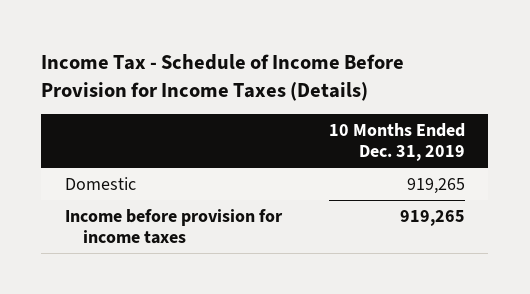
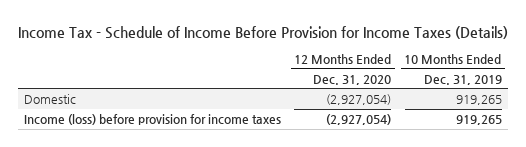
- | 10 Months Ended Dec. 31, 2019
+ | 12 Months Ended Dec. 31, 2020 | 10 Months Ended Dec. 31, 2019
- Income before provision for income taxes | 919,265
+ Income (loss) before provision for income taxes | (2,927,054) | 919,265

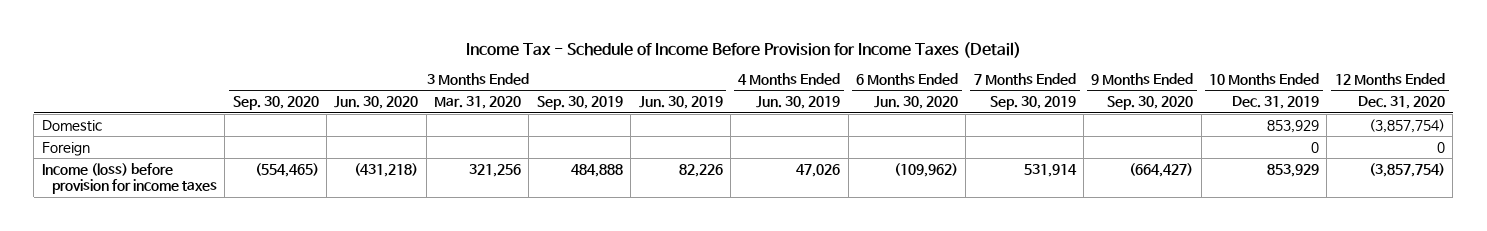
- Income Tax - Schedule of Income Before Provision for Income Taxes (Details)
+ Income Tax - Schedule of Income Before Provision for Income Taxes (Detail)
- | 12 Months Ended Dec. 31, 2020 | 10 Months Ended Dec. 31, 2019
+ | 3 Months Ended Sep. 30, 2020 | 3 Months Ended Jun. 30, 2020 | 3 Months Ended Mar. 31, 2020 | 3 Months Ended Sep. 30, 2019 | 3 Months Ended Jun. 30, 2019 | 4 Months Ended Jun. 30, 2019 | 6 Months Ended Jun. 30, 2020 | 7 Months Ended Sep. 30, 2019 | 9 Months Ended Sep. 30, 2020 | 10 Months Ended Dec. 31, 2019 | 12 Months Ended Dec. 31, 2020
- Domestic | (2,927,054) | 919,265
- Income (loss) before provision for income taxes | (2,927,054) | 919,265
+ Domestic | | | | | | | | | | 853,929 | (3,857,754)
+ Foreign | | | | | | | | | | 0 | 0
+ Income (loss) before provision for income taxes | (554,465) | (431,218) | 321,256 | 484,888 | 82,226 | 47,026 | (109,962) | 531,914 | (664,427) | 853,929 | (3,857,754)

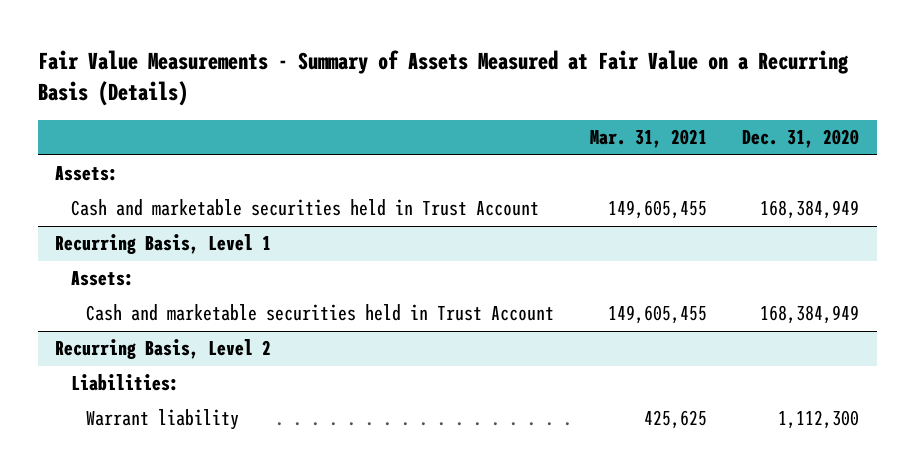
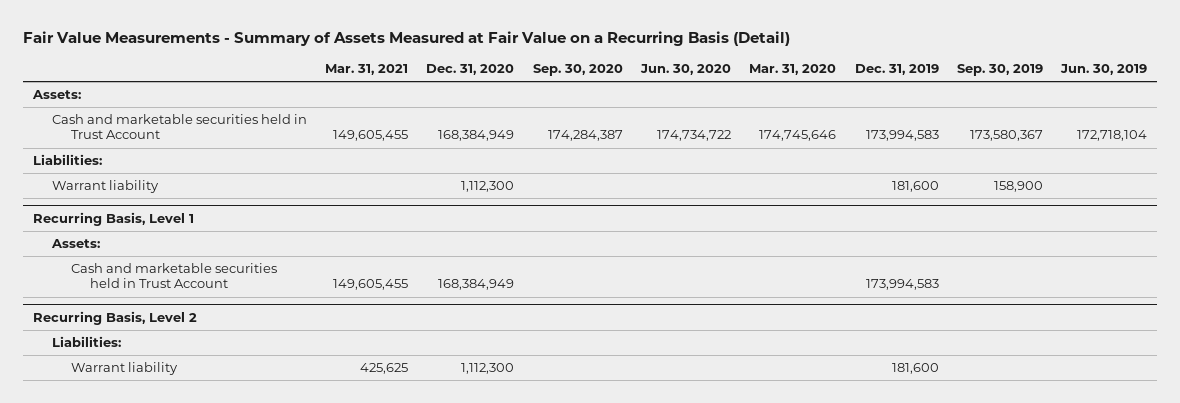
- Fair Value Measurements - Summary of Assets Measured at Fair Value on a Recurring Basis (Details)
+ Fair Value Measurements - Summary of Assets Measured at Fair Value on a Recurring Basis (Detail)
- | Mar. 31, 2021 | Dec. 31, 2020
+ | Mar. 31, 2021 | Dec. 31, 2020 | Sep. 30, 2020 | Jun. 30, 2020 | Mar. 31, 2020 | Dec. 31, 2019 | Sep. 30, 2019 | Jun. 30, 2019
+ Liabilities:
+ Warrant liability | | 1,112,300 | | | | 181,600 | 158,900 |

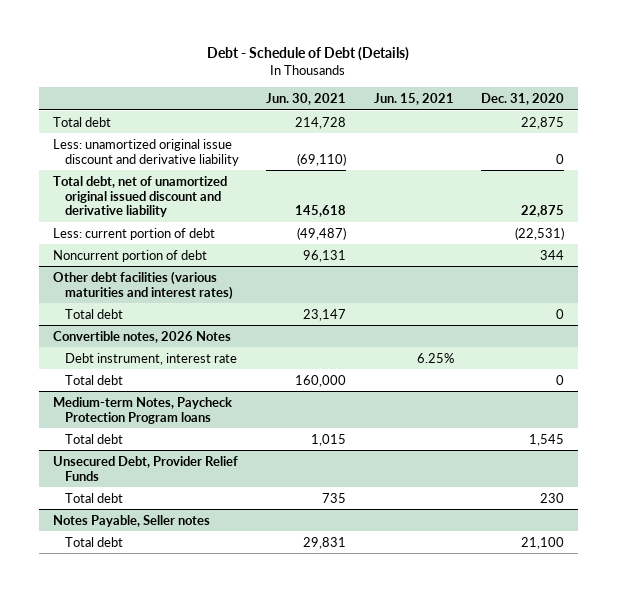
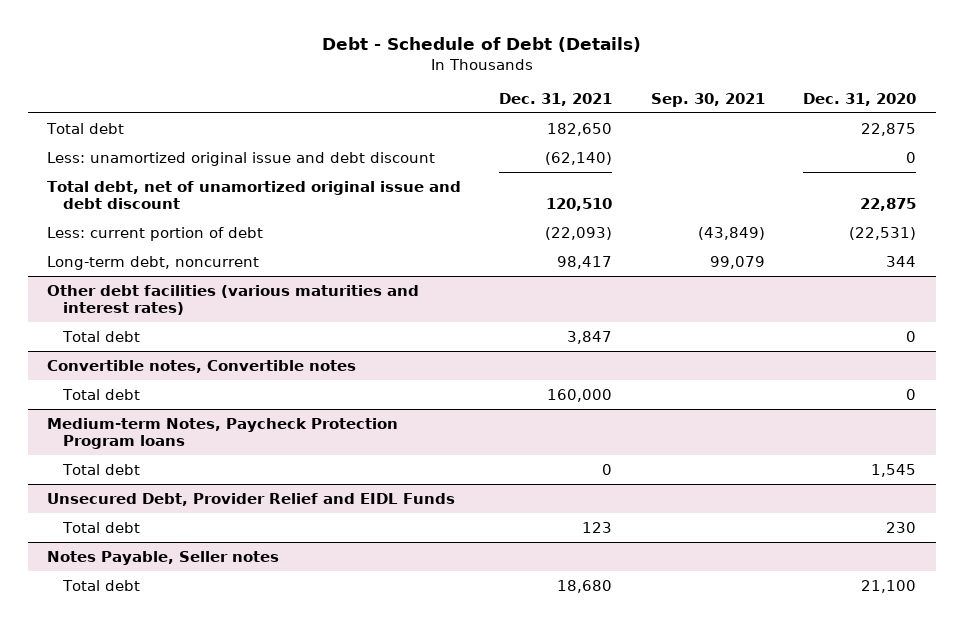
- | Jun. 30, 2021 | Jun. 15, 2021 | Dec. 31, 2020
+ | Dec. 31, 2021 | Sep. 30, 2021 | Dec. 31, 2020
- Less: unamortized original issue discount and derivative liability | (69,110) | | 0
- Total debt, net of unamortized original issued discount and derivative liability | 145,618 | | 22,875
+ Less: unamortized original issue and debt discount | (62,140) | | 0
+ Total debt, net of unamortized original issue and debt discount | 120,510 | | 22,875
- Noncurrent portion of debt | 96,131 | | 344
+ Long-term debt, noncurrent | 98,417 | 99,079 | 344
- Convertible notes, 2026 Notes
- Debt instrument, interest rate | | 6.25% |
+ Convertible notes, Convertible notes
- Unsecured Debt, Provider Relief Funds
+ Unsecured Debt, Provider Relief and EIDL Funds

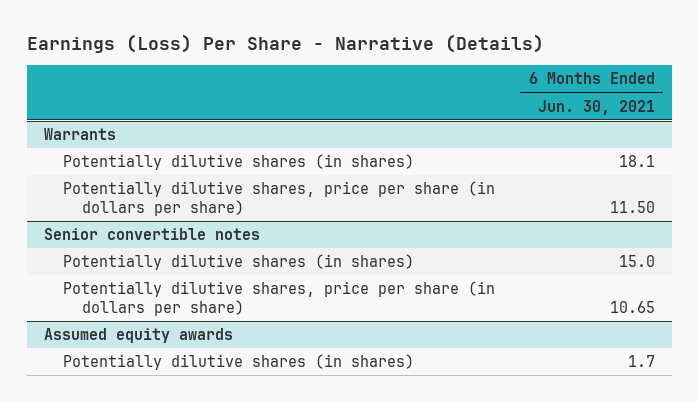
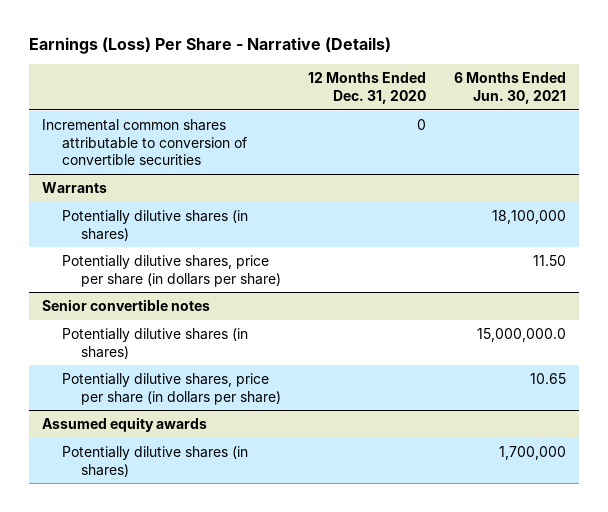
- | 6 Months Ended Jun. 30, 2021
+ | 12 Months Ended Dec. 31, 2020 | 6 Months Ended Jun. 30, 2021
+ Incremental common shares attributable to conversion of convertible securities | 0 |
@ Warrants
- Potentially dilutive shares (in shares) | 18.1
+ Potentially dilutive shares (in shares) | | 18,100,000
@ Senior convertible notes
- Potentially dilutive shares (in shares) | 15.0
+ Potentially dilutive shares (in shares) | | 15,000,000.0
@ Assumed equity awards
- Potentially dilutive shares (in shares) | 1.7
+ Potentially dilutive shares (in shares) | | 1,700,000

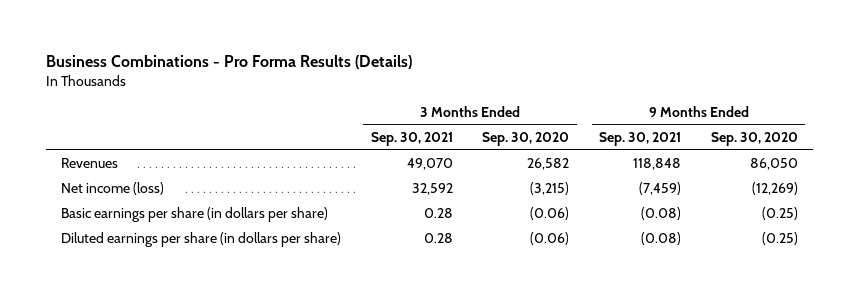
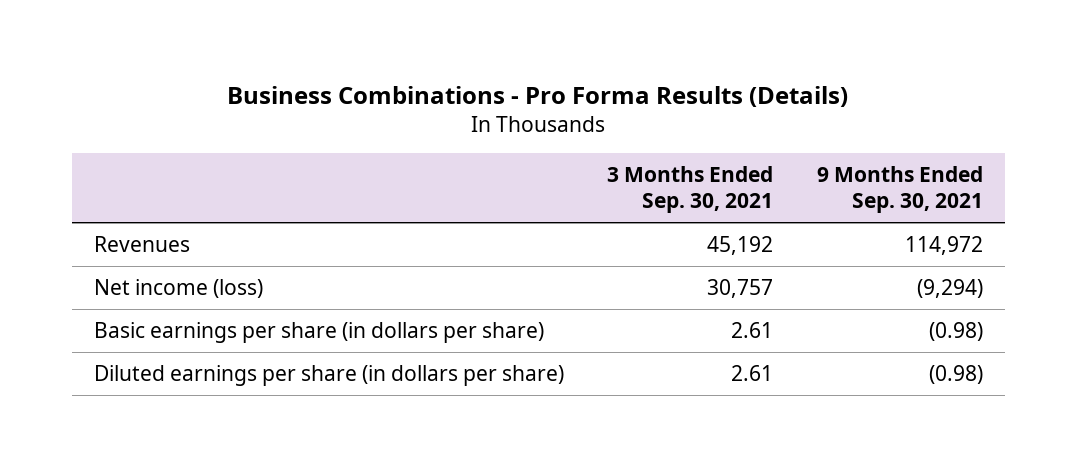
- | 3 Months Ended Sep. 30, 2021 | 3 Months Ended Sep. 30, 2020 | 9 Months Ended Sep. 30, 2021 | 9 Months Ended Sep. 30, 2020
+ | 3 Months Ended Sep. 30, 2021 | 9 Months Ended Sep. 30, 2021
- Revenues | 49,070 | 26,582 | 118,848 | 86,050
- Net income (loss) | 32,592 | (3,215) | (7,459) | (12,269)
- Basic earnings per share (in dollars per share) | 0.28 | (0.06) | (0.08) | (0.25)
- Diluted earnings per share (in dollars per share) | 0.28 | (0.06) | (0.08) | (0.25)
+ Revenues | 45,192 | 114,972
+ Net income (loss) | 30,757 | (9,294)
+ Basic earnings per share (in dollars per share) | 2.61 | (0.98)
+ Diluted earnings per share (in dollars per share) | 2.61 | (0.98)

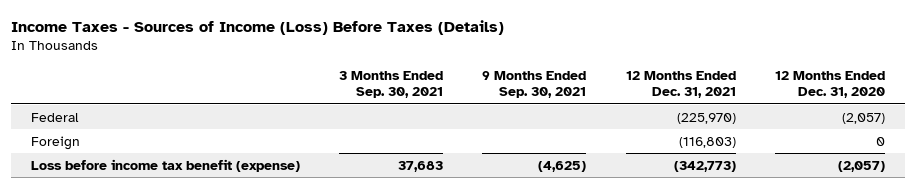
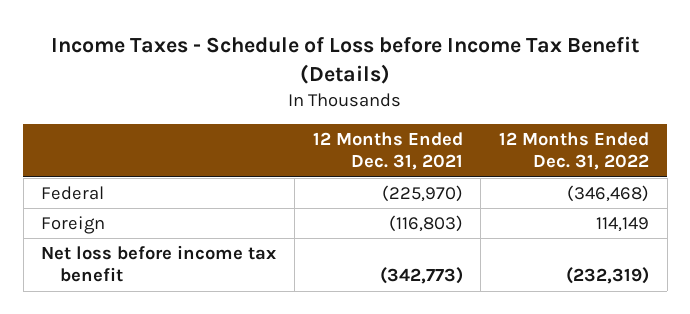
- Income Taxes - Sources of Income (Loss) Before Taxes (Details)
+ Income Taxes - Schedule of Loss before Income Tax Benefit (Details)
- | 3 Months Ended Sep. 30, 2021 | 9 Months Ended Sep. 30, 2021 | 12 Months Ended Dec. 31, 2021 | 12 Months Ended Dec. 31, 2020
+ | 12 Months Ended Dec. 31, 2021 | 12 Months Ended Dec. 31, 2022
- Loss before income tax benefit (expense) | 37,683 | (4,625) | (342,773) | (2,057)
+ Net loss before income tax benefit | (342,773) | (232,319)

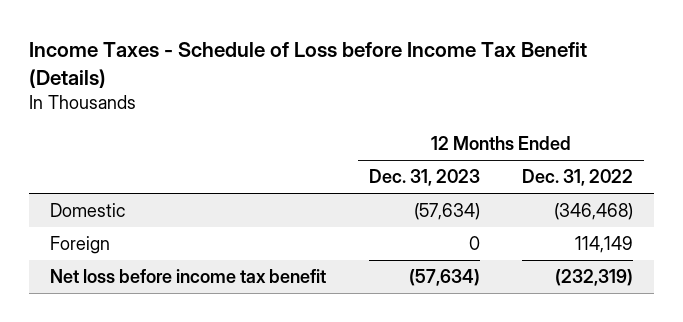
- | 12 Months Ended Dec. 31, 2021 | 12 Months Ended Dec. 31, 2022
+ | 12 Months Ended Dec. 31, 2023 | 12 Months Ended Dec. 31, 2022
- Federal | (225,970) | (346,468)
+ Domestic | (57,634) | (346,468)

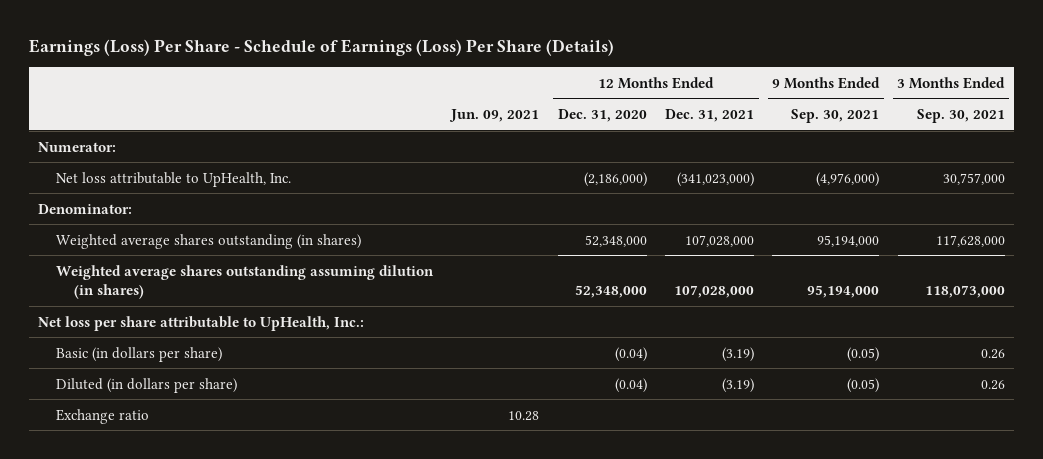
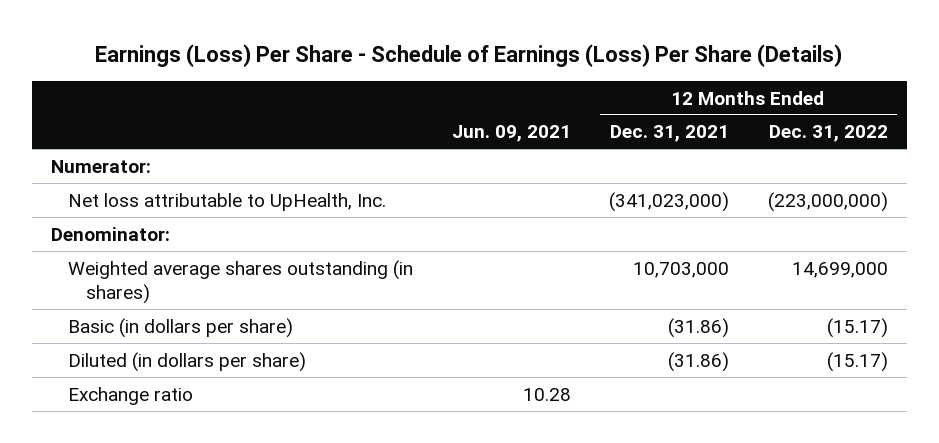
- | Jun. 09, 2021 | 12 Months Ended Dec. 31, 2020 | 12 Months Ended Dec. 31, 2021 | 9 Months Ended Sep. 30, 2021 | 3 Months Ended Sep. 30, 2021
+ | Jun. 09, 2021 | 12 Months Ended Dec. 31, 2021 | 12 Months Ended Dec. 31, 2022
- Weighted average shares outstanding (in shares) | | 52,348,000 | 107,028,000 | 95,194,000 | 117,628,000
- Weighted average shares outstanding assuming dilution (in shares) | | 52,348,000 | 107,028,000 | 95,194,000 | 118,073,000
- Net loss per share attributable to UpHealth, Inc.:
- Basic (in dollars per share) | | (0.04) | (3.19) | (0.05) | 0.26
- Diluted (in dollars per share) | | (0.04) | (3.19) | (0.05) | 0.26
+ Weighted average shares outstanding (in shares) | | 10,703,000 | 14,699,000
+ Basic (in dollars per share) | | (31.86) | (15.17)
+ Diluted (in dollars per share) | | (31.86) | (15.17)

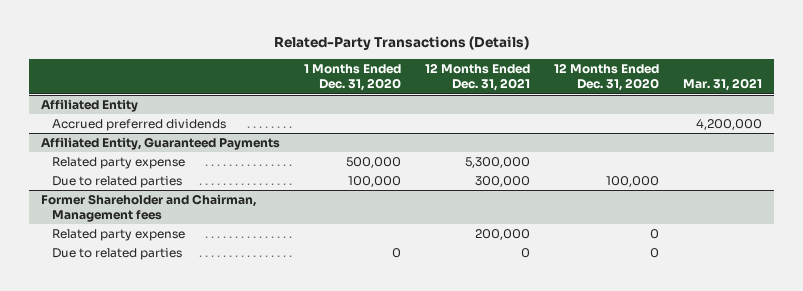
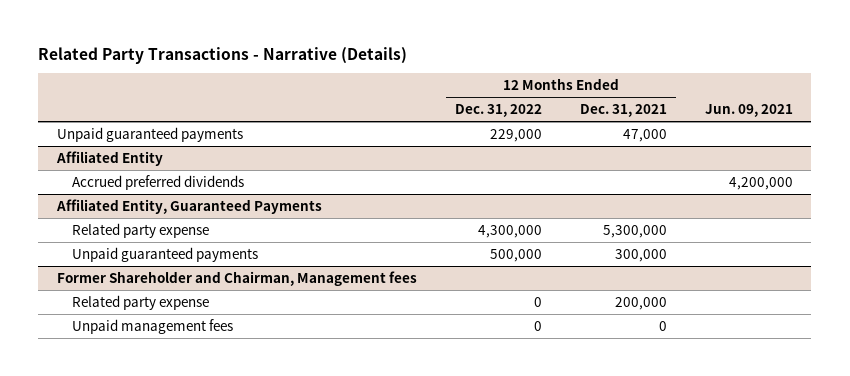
- Related-Party Transactions (Details)
+ Related Party Transactions - Narrative (Details)
- | 1 Months Ended Dec. 31, 2020 | 12 Months Ended Dec. 31, 2021 | 12 Months Ended Dec. 31, 2020 | Mar. 31, 2021
+ | 12 Months Ended Dec. 31, 2022 | 12 Months Ended Dec. 31, 2021 | Jun. 09, 2021
+ Unpaid guaranteed payments | 229,000 | 47,000 |
@ Affiliated Entity, Guaranteed Payments
- Due to related parties | 100,000 | 300,000 | 100,000 |
+ Unpaid guaranteed payments | 500,000 | 300,000 |
@ Former Shareholder and Chairman, Management fees
- Due to related parties | 0 | 0 | 0 |
+ Unpaid management fees | 0 | 0 |

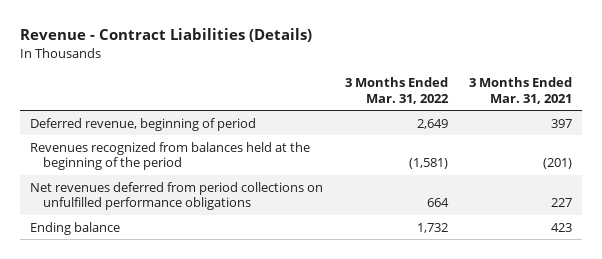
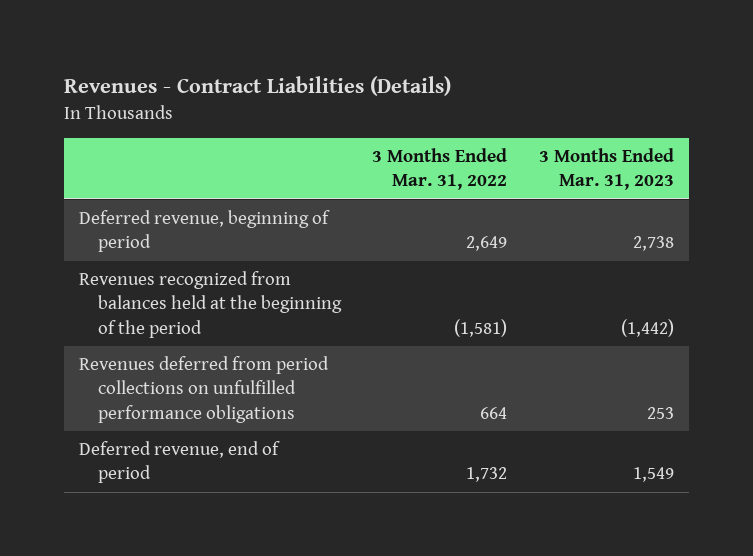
- Revenue - Contract Liabilities (Details)
+ Revenues - Contract Liabilities (Details)
- | 3 Months Ended Mar. 31, 2022 | 3 Months Ended Mar. 31, 2021
+ | 3 Months Ended Mar. 31, 2022 | 3 Months Ended Mar. 31, 2023
- Net revenues deferred from period collections on unfulfilled performance obligations | 664 | 227
- Ending balance | 1,732 | 423
+ Revenues deferred from period collections on unfulfilled performance obligations | 664 | 253
+ Deferred revenue, end of period | 1,732 | 1,549

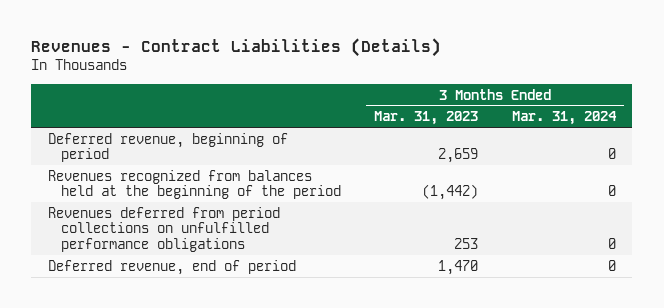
- | 3 Months Ended Mar. 31, 2022 | 3 Months Ended Mar. 31, 2023
+ | 3 Months Ended Mar. 31, 2023 | 3 Months Ended Mar. 31, 2024
- Deferred revenue, beginning of period | 2,649 | 2,738
+ Deferred revenue, beginning of period | 2,659 | 0
- Deferred revenue, end of period | 1,732 | 1,549
+ Deferred revenue, end of period | 1,470 | 0

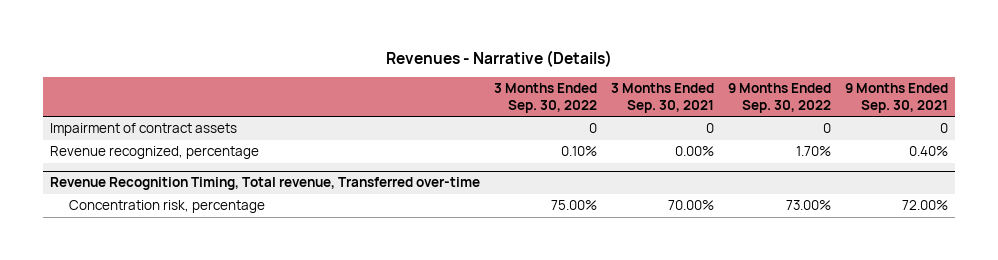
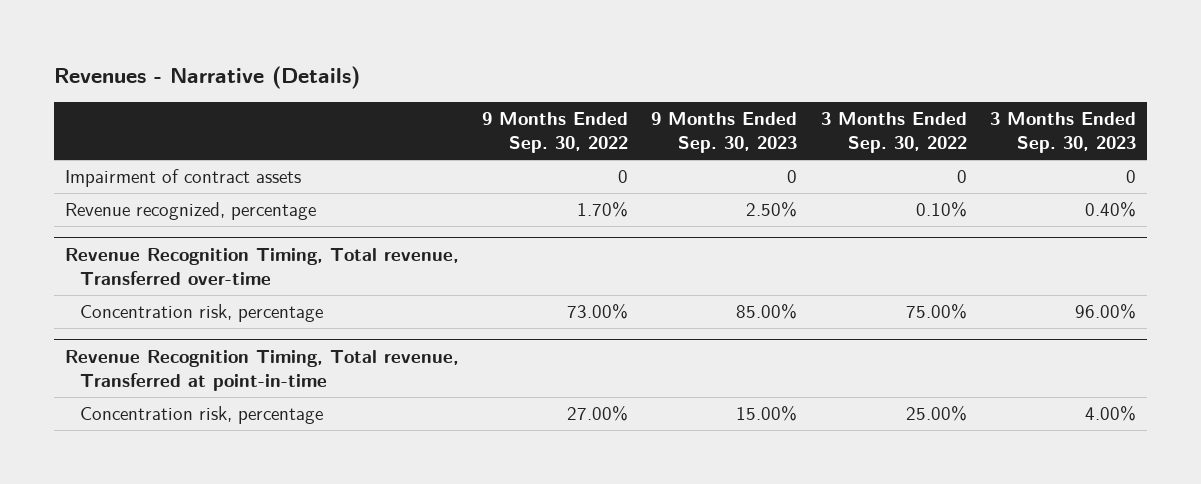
- | 3 Months Ended Sep. 30, 2022 | 3 Months Ended Sep. 30, 2021 | 9 Months Ended Sep. 30, 2022 | 9 Months Ended Sep. 30, 2021
+ | 9 Months Ended Sep. 30, 2022 | 9 Months Ended Sep. 30, 2023 | 3 Months Ended Sep. 30, 2022 | 3 Months Ended Sep. 30, 2023
+ Revenue Recognition Timing, Total revenue, Transferred at point-in-time
+ Concentration risk, percentage | 27.00% | 15.00% | 25.00% | 4.00%

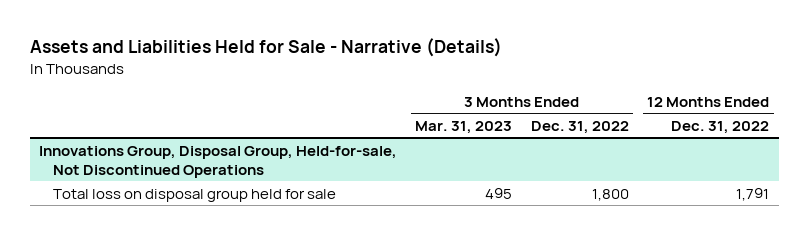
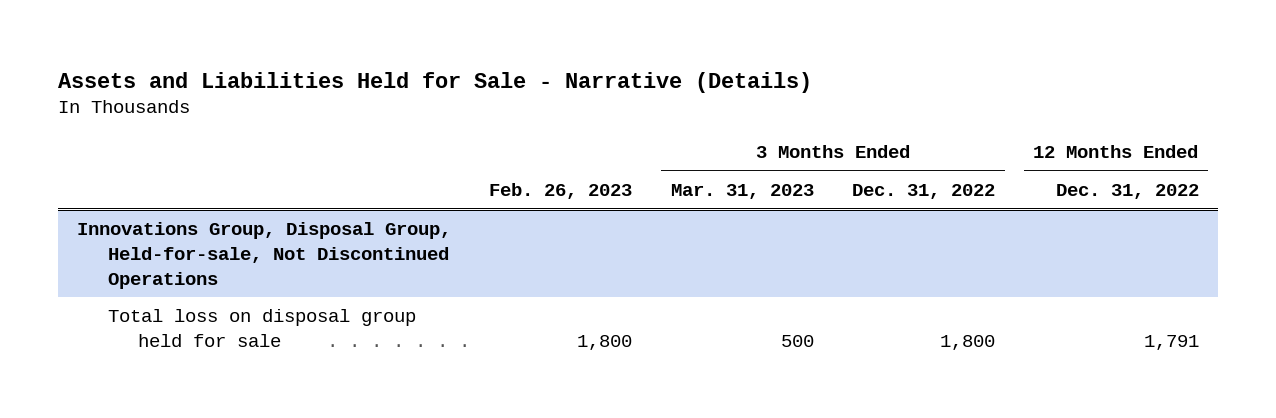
- | 3 Months Ended Mar. 31, 2023 | 3 Months Ended Dec. 31, 2022 | 12 Months Ended Dec. 31, 2022
+ | Feb. 26, 2023 | 3 Months Ended Mar. 31, 2023 | 3 Months Ended Dec. 31, 2022 | 12 Months Ended Dec. 31, 2022
@ Innovations Group, Disposal Group, Held-for-sale, Not Discontinued Operations
- Total loss on disposal group held for sale | 495 | 1,800 | 1,791
+ Total loss on disposal group held for sale | 1,800 | 500 | 1,800 | 1,791

